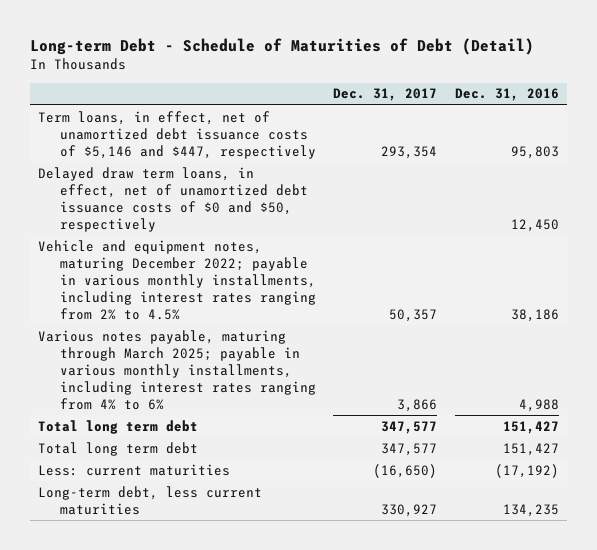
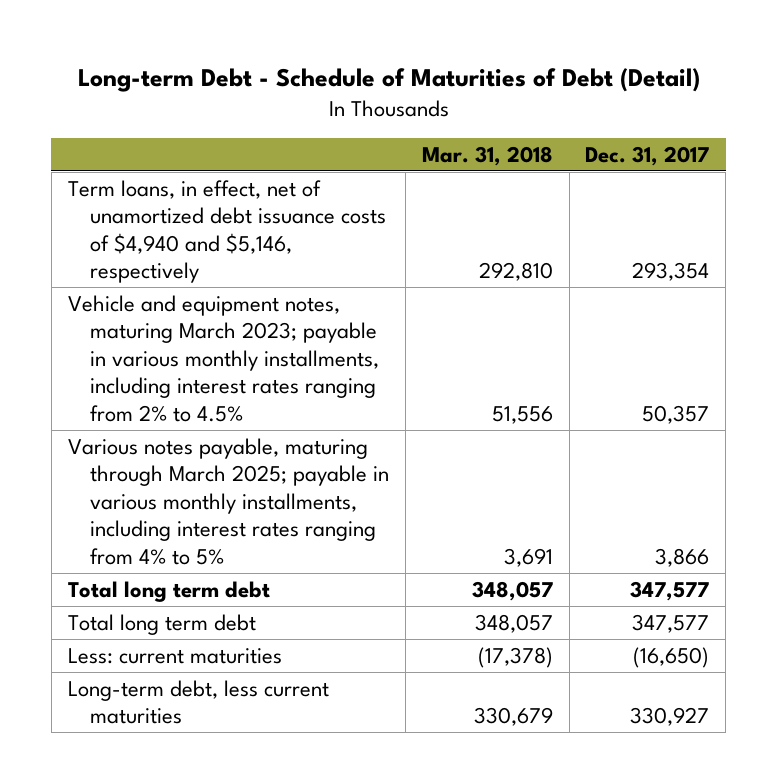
- | Dec. 31, 2017 | Dec. 31, 2016
+ | Mar. 31, 2018 | Dec. 31, 2017
- Term loans, in effect, net of unamortized debt issuance costs of $5,146 and $447, respectively | 293,354 | 95,803
- Delayed draw term loans, in effect, net of unamortized debt issuance costs of $0 and $50, respectively | | 12,450
- Vehicle and equipment notes, maturing December 2022; payable in various monthly installments, including interest rates ranging from 2% to 4.5% | 50,357 | 38,186
- Various notes payable, maturing through March 2025; payable in various monthly installments, including interest rates ranging from 4% to 6% | 3,866 | 4,988
+ Term loans, in effect, net of unamortized debt issuance costs of $4,940 and $5,146, respectively | 292,810 | 293,354
+ Vehicle and equipment notes, maturing March 2023; payable in various monthly installments, including interest rates ranging from 2% to 4.5% | 51,556 | 50,357
+ Various notes payable, maturing through March 2025; payable in various monthly installments, including interest rates ranging from 4% to 5% | 3,691 | 3,866

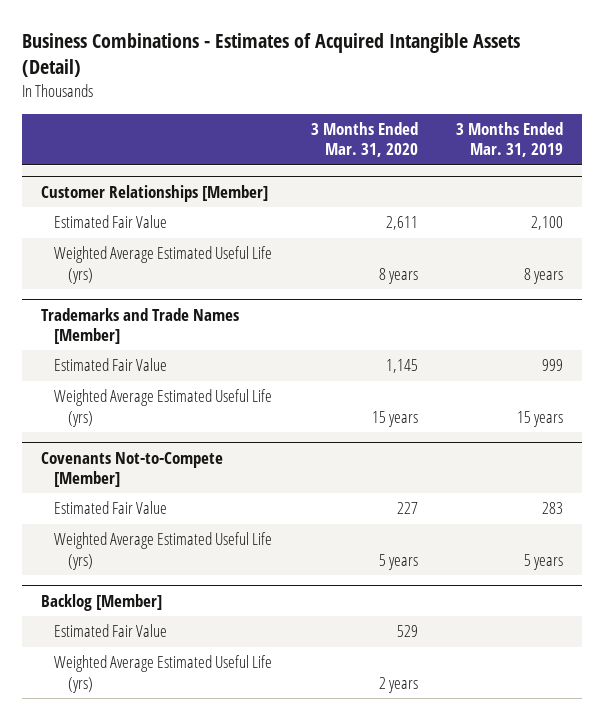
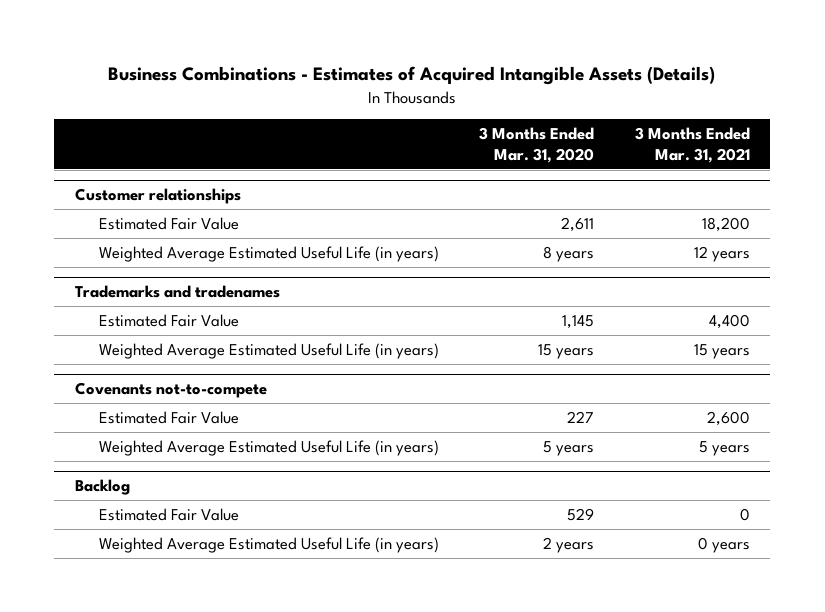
- Business Combinations - Estimates of Acquired Intangible Assets (Detail)
+ Business Combinations - Estimates of Acquired Intangible Assets (Details)
- | 3 Months Ended Mar. 31, 2020 | 3 Months Ended Mar. 31, 2019
+ | 3 Months Ended Mar. 31, 2020 | 3 Months Ended Mar. 31, 2021
- Customer Relationships [Member]
+ Customer relationships
- Weighted Average Estimated Useful Life (yrs) | 8 years | 8 years
- Trademarks and Trade Names [Member]
+ Weighted Average Estimated Useful Life (in years) | 8 years | 12 years
+ Trademarks and tradenames
- Weighted Average Estimated Useful Life (yrs) | 15 years | 15 years
- Covenants Not-to-Compete [Member]
+ Weighted Average Estimated Useful Life (in years) | 15 years | 15 years
+ Covenants not-to-compete
- Weighted Average Estimated Useful Life (yrs) | 5 years | 5 years
- Backlog [Member]
+ Weighted Average Estimated Useful Life (in years) | 5 years | 5 years
+ Backlog
- Weighted Average Estimated Useful Life (yrs) | 2 years |
+ Weighted Average Estimated Useful Life (in years) | 2 years | 0 years

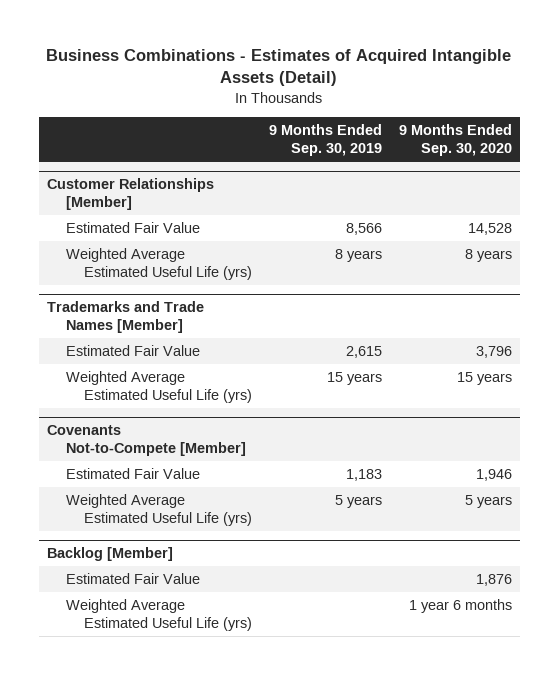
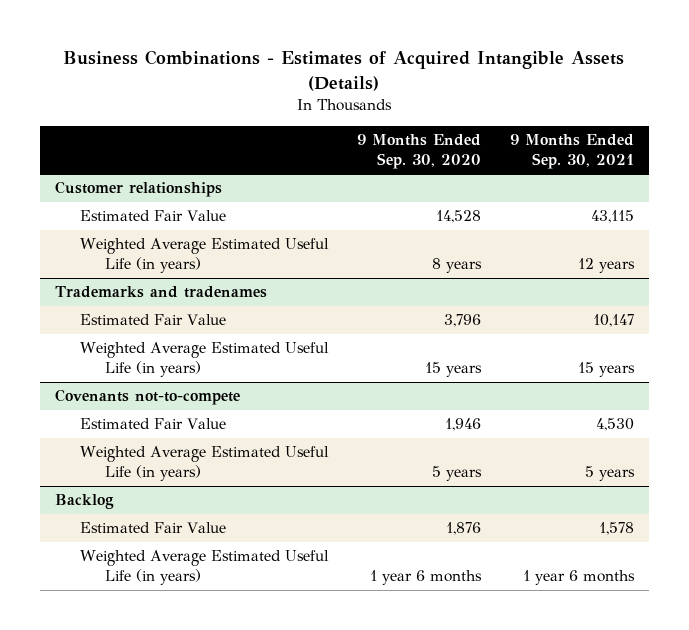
- Business Combinations - Estimates of Acquired Intangible Assets (Detail)
+ Business Combinations - Estimates of Acquired Intangible Assets (Details)
- | 9 Months Ended Sep. 30, 2019 | 9 Months Ended Sep. 30, 2020
+ | 9 Months Ended Sep. 30, 2020 | 9 Months Ended Sep. 30, 2021
- Customer Relationships [Member]
+ Customer relationships
- Weighted Average Estimated Useful Life (yrs) | 8 years | 8 years
- Trademarks and Trade Names [Member]
+ Weighted Average Estimated Useful Life (in years) | 8 years | 12 years
+ Trademarks and tradenames
- Weighted Average Estimated Useful Life (yrs) | 15 years | 15 years
- Covenants Not-to-Compete [Member]
+ Weighted Average Estimated Useful Life (in years) | 15 years | 15 years
+ Covenants not-to-compete
- Weighted Average Estimated Useful Life (yrs) | 5 years | 5 years
- Backlog [Member]
+ Weighted Average Estimated Useful Life (in years) | 5 years | 5 years
+ Backlog
- Weighted Average Estimated Useful Life (yrs) | | 1 year 6 months
+ Weighted Average Estimated Useful Life (in years) | 1 year 6 months | 1 year 6 months

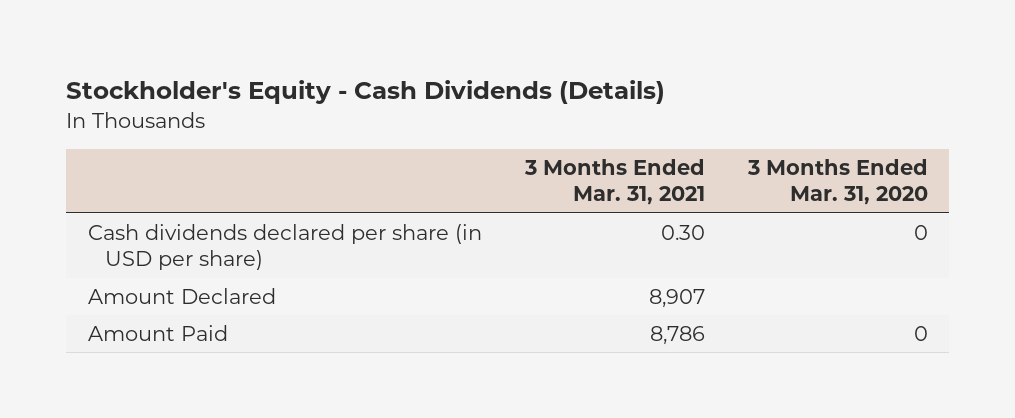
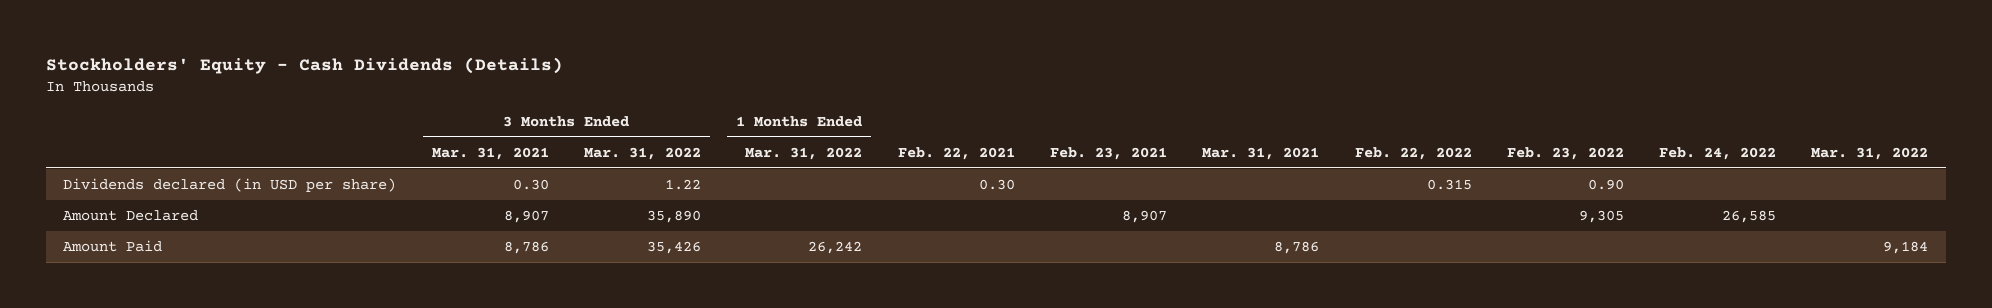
- Stockholder's Equity - Cash Dividends (Details)
+ Stockholders' Equity - Cash Dividends (Details)
- | 3 Months Ended Mar. 31, 2021 | 3 Months Ended Mar. 31, 2020
+ | 3 Months Ended Mar. 31, 2021 | 3 Months Ended Mar. 31, 2022 | 1 Months Ended Mar. 31, 2022 | Feb. 22, 2021 | Feb. 23, 2021 | Mar. 31, 2021 | Feb. 22, 2022 | Feb. 23, 2022 | Feb. 24, 2022 | Mar. 31, 2022
- Cash dividends declared per share (in USD per share) | 0.30 | 0
+ Dividends declared (in USD per share) | 0.30 | 1.22 | | 0.30 | | | 0.315 | 0.90 | |

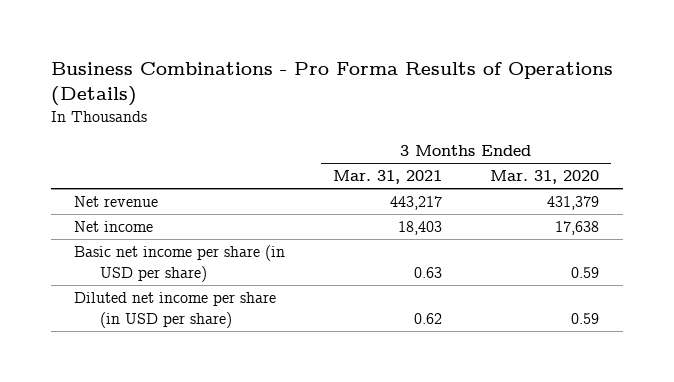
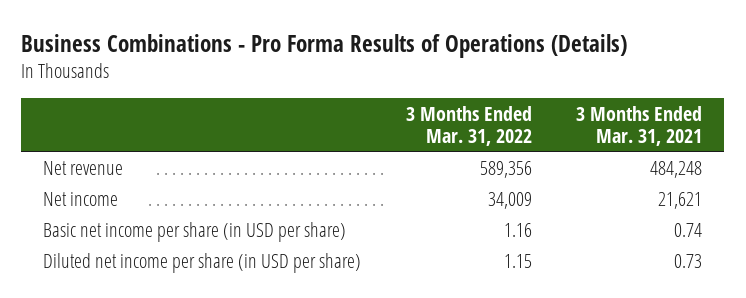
- | 3 Months Ended Mar. 31, 2021 | 3 Months Ended Mar. 31, 2020
+ | 3 Months Ended Mar. 31, 2022 | 3 Months Ended Mar. 31, 2021
- Net revenue | 443,217 | 431,379
- Net income | 18,403 | 17,638
- Basic net income per share (in USD per share) | 0.63 | 0.59
- Diluted net income per share (in USD per share) | 0.62 | 0.59
+ Net revenue | 589,356 | 484,248
+ Net income | 34,009 | 21,621
+ Basic net income per share (in USD per share) | 1.16 | 0.74
+ Diluted net income per share (in USD per share) | 1.15 | 0.73

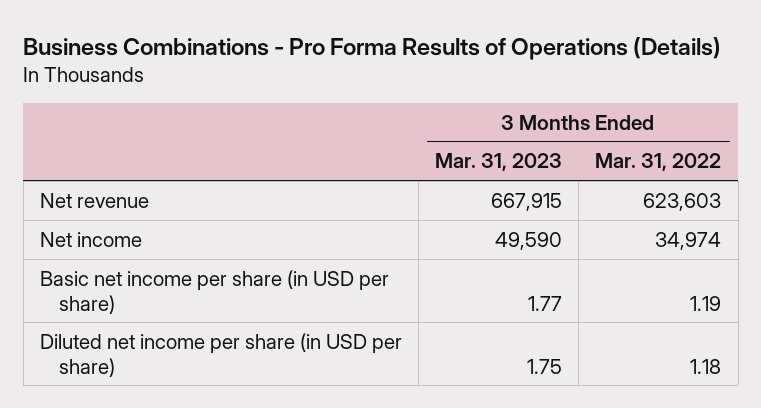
- | 3 Months Ended Mar. 31, 2022 | 3 Months Ended Mar. 31, 2021
+ | 3 Months Ended Mar. 31, 2023 | 3 Months Ended Mar. 31, 2022
- Net revenue | 589,356 | 484,248
- Net income | 34,009 | 21,621
- Basic net income per share (in USD per share) | 1.16 | 0.74
- Diluted net income per share (in USD per share) | 1.15 | 0.73
+ Net revenue | 667,915 | 623,603
+ Net income | 49,590 | 34,974
+ Basic net income per share (in USD per share) | 1.77 | 1.19
+ Diluted net income per share (in USD per share) | 1.75 | 1.18

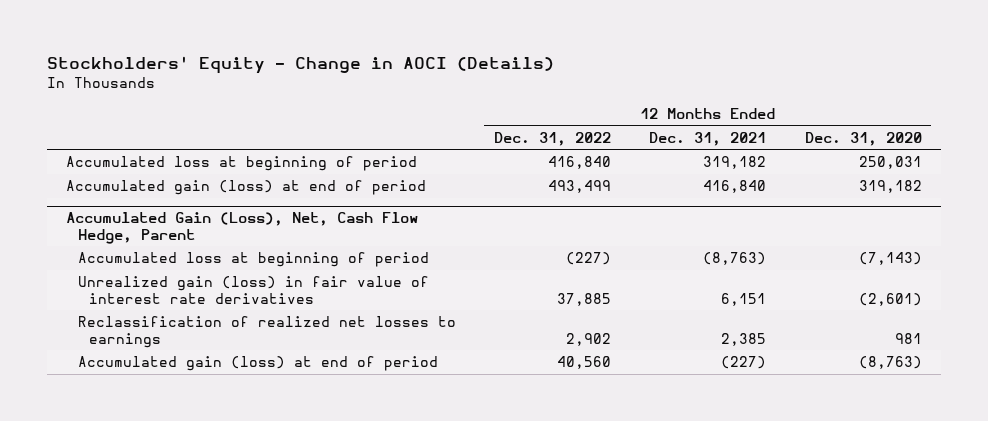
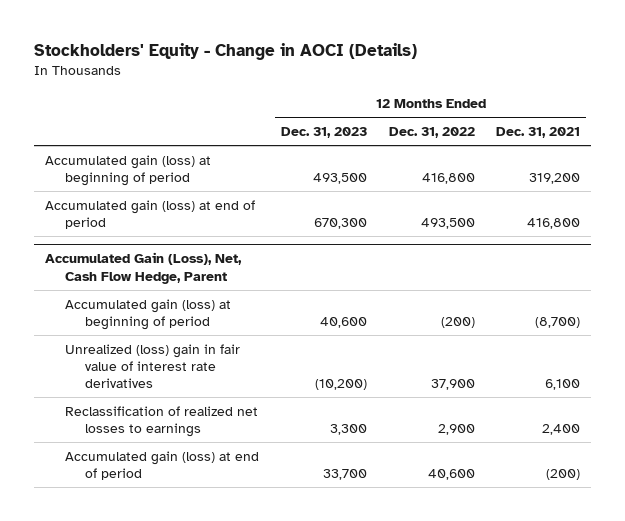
- | 12 Months Ended Dec. 31, 2022 | 12 Months Ended Dec. 31, 2021 | 12 Months Ended Dec. 31, 2020
+ | 12 Months Ended Dec. 31, 2023 | 12 Months Ended Dec. 31, 2022 | 12 Months Ended Dec. 31, 2021
- Accumulated loss at beginning of period | 416,840 | 319,182 | 250,031
- Accumulated gain (loss) at end of period | 493,499 | 416,840 | 319,182
+ Accumulated gain (loss) at beginning of period | 493,500 | 416,800 | 319,200
+ Accumulated gain (loss) at end of period | 670,300 | 493,500 | 416,800
@ Accumulated Gain (Loss), Net, Cash Flow Hedge, Parent
- Accumulated loss at beginning of period | (227) | (8,763) | (7,143)
- Unrealized gain (loss) in fair value of interest rate derivatives | 37,885 | 6,151 | (2,601)
- Reclassification of realized net losses to earnings | 2,902 | 2,385 | 981
- Accumulated gain (loss) at end of period | 40,560 | (227) | (8,763)
+ Accumulated gain (loss) at beginning of period | 40,600 | (200) | (8,700)
+ Unrealized (loss) gain in fair value of interest rate derivatives | (10,200) | 37,900 | 6,100
+ Reclassification of realized net losses to earnings | 3,300 | 2,900 | 2,400
+ Accumulated gain (loss) at end of period | 33,700 | 40,600 | (200)

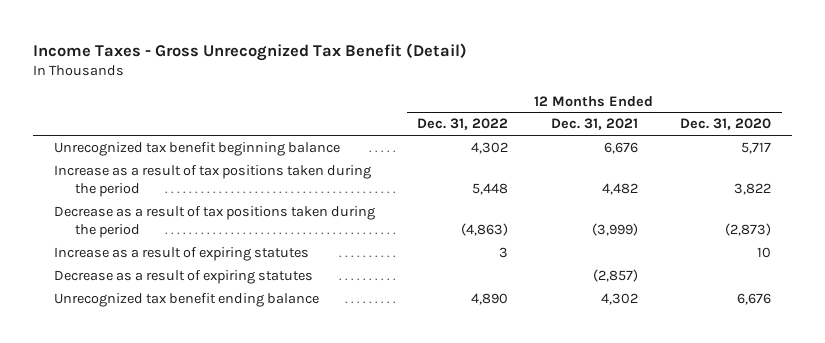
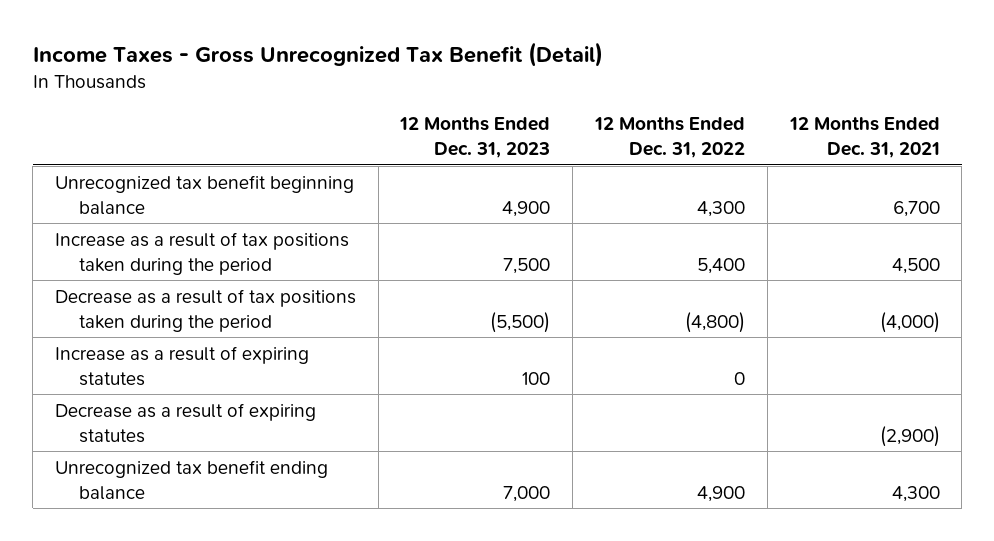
- | 12 Months Ended Dec. 31, 2022 | 12 Months Ended Dec. 31, 2021 | 12 Months Ended Dec. 31, 2020
+ | 12 Months Ended Dec. 31, 2023 | 12 Months Ended Dec. 31, 2022 | 12 Months Ended Dec. 31, 2021
- Unrecognized tax benefit beginning balance | 4,302 | 6,676 | 5,717
- Increase as a result of tax positions taken during the period | 5,448 | 4,482 | 3,822
- Decrease as a result of tax positions taken during the period | (4,863) | (3,999) | (2,873)
- Increase as a result of expiring statutes | 3 | | 10
- Decrease as a result of expiring statutes | | (2,857) |
- Unrecognized tax benefit ending balance | 4,890 | 4,302 | 6,676
+ Unrecognized tax benefit beginning balance | 4,900 | 4,300 | 6,700
+ Increase as a result of tax positions taken during the period | 7,500 | 5,400 | 4,500
+ Decrease as a result of tax positions taken during the period | (5,500) | (4,800) | (4,000)
+ Increase as a result of expiring statutes | 100 | 0 |
+ Decrease as a result of expiring statutes | | | (2,900)
+ Unrecognized tax benefit ending balance | 7,000 | 4,900 | 4,300

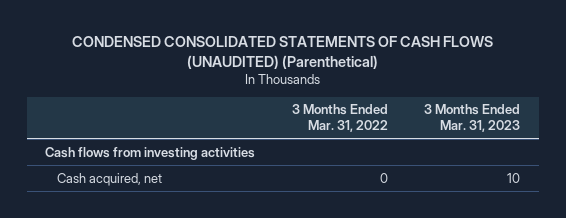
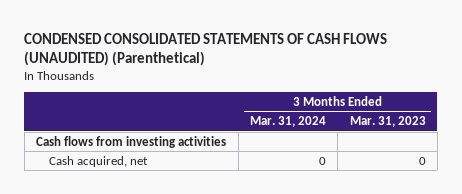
- | 3 Months Ended Mar. 31, 2022 | 3 Months Ended Mar. 31, 2023
+ | 3 Months Ended Mar. 31, 2024 | 3 Months Ended Mar. 31, 2023
- Cash acquired, net | 0 | 10
+ Cash acquired, net | 0 | 0

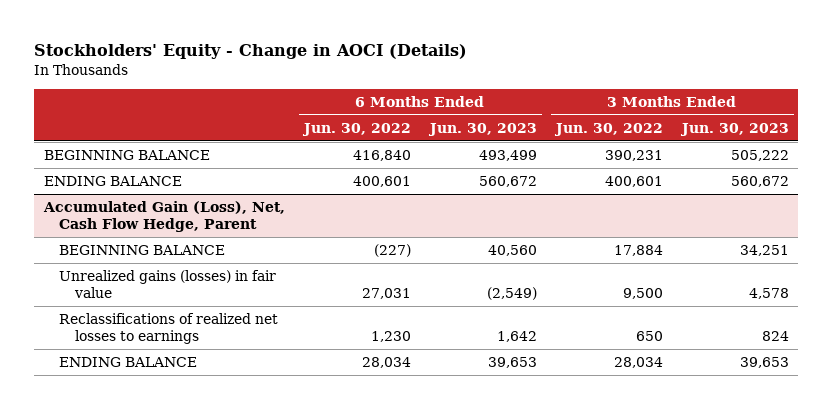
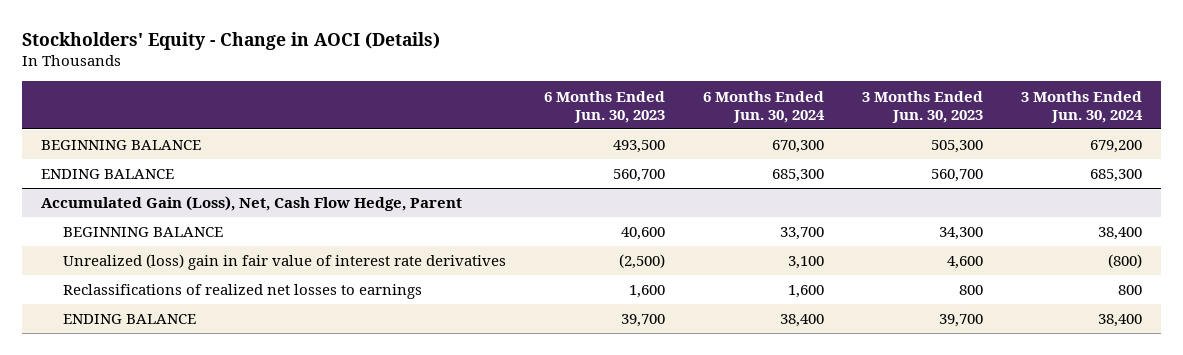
- | 6 Months Ended Jun. 30, 2022 | 6 Months Ended Jun. 30, 2023 | 3 Months Ended Jun. 30, 2022 | 3 Months Ended Jun. 30, 2023
+ | 6 Months Ended Jun. 30, 2023 | 6 Months Ended Jun. 30, 2024 | 3 Months Ended Jun. 30, 2023 | 3 Months Ended Jun. 30, 2024
- BEGINNING BALANCE | 416,840 | 493,499 | 390,231 | 505,222
- ENDING BALANCE | 400,601 | 560,672 | 400,601 | 560,672
+ BEGINNING BALANCE | 493,500 | 670,300 | 505,300 | 679,200
+ ENDING BALANCE | 560,700 | 685,300 | 560,700 | 685,300
@ Accumulated Gain (Loss), Net, Cash Flow Hedge, Parent
- BEGINNING BALANCE | (227) | 40,560 | 17,884 | 34,251
- Unrealized gains (losses) in fair value | 27,031 | (2,549) | 9,500 | 4,578
- Reclassifications of realized net losses to earnings | 1,230 | 1,642 | 650 | 824
- ENDING BALANCE | 28,034 | 39,653 | 28,034 | 39,653
+ BEGINNING BALANCE | 40,600 | 33,700 | 34,300 | 38,400
+ Unrealized (loss) gain in fair value of interest rate derivatives | (2,500) | 3,100 | 4,600 | (800)
+ Reclassifications of realized net losses to earnings | 1,600 | 1,600 | 800 | 800
+ ENDING BALANCE | 39,700 | 38,400 | 39,700 | 38,400

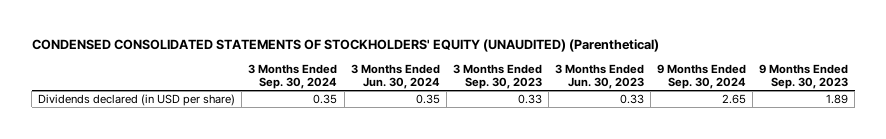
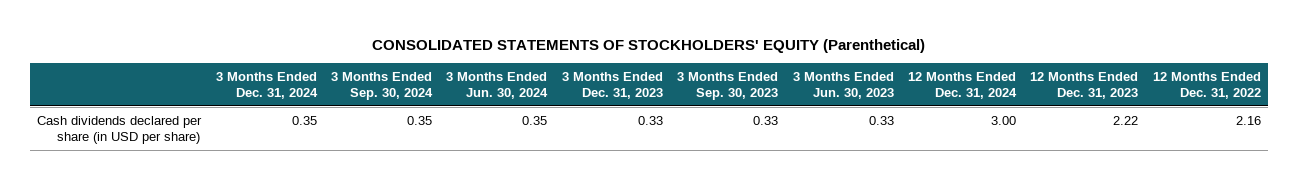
- CONDENSED CONSOLIDATED STATEMENTS OF STOCKHOLDERS' EQUITY (UNAUDITED) (Parenthetical)
+ CONSOLIDATED STATEMENTS OF STOCKHOLDERS' EQUITY (Parenthetical)
- | 3 Months Ended Sep. 30, 2024 | 3 Months Ended Jun. 30, 2024 | 3 Months Ended Sep. 30, 2023 | 3 Months Ended Jun. 30, 2023 | 9 Months Ended Sep. 30, 2024 | 9 Months Ended Sep. 30, 2023
+ | 3 Months Ended Dec. 31, 2024 | 3 Months Ended Sep. 30, 2024 | 3 Months Ended Jun. 30, 2024 | 3 Months Ended Dec. 31, 2023 | 3 Months Ended Sep. 30, 2023 | 3 Months Ended Jun. 30, 2023 | 12 Months Ended Dec. 31, 2024 | 12 Months Ended Dec. 31, 2023 | 12 Months Ended Dec. 31, 2022
- Dividends declared (in USD per share) | 0.35 | 0.35 | 0.33 | 0.33 | 2.65 | 1.89
+ Cash dividends declared per share (in USD per share) | 0.35 | 0.35 | 0.35 | 0.33 | 0.33 | 0.33 | 3.00 | 2.22 | 2.16

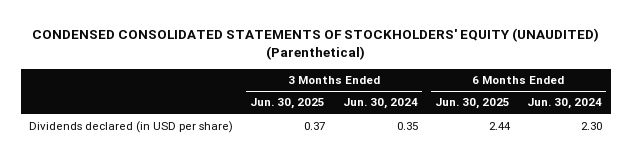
- CONSOLIDATED STATEMENTS OF STOCKHOLDERS' EQUITY (Parenthetical)
+ CONDENSED CONSOLIDATED STATEMENTS OF STOCKHOLDERS' EQUITY (UNAUDITED) (Parenthetical)
- | 3 Months Ended Dec. 31, 2024 | 3 Months Ended Sep. 30, 2024 | 3 Months Ended Jun. 30, 2024 | 3 Months Ended Dec. 31, 2023 | 3 Months Ended Sep. 30, 2023 | 3 Months Ended Jun. 30, 2023 | 12 Months Ended Dec. 31, 2024 | 12 Months Ended Dec. 31, 2023 | 12 Months Ended Dec. 31, 2022
+ | 3 Months Ended Jun. 30, 2025 | 3 Months Ended Jun. 30, 2024 | 6 Months Ended Jun. 30, 2025 | 6 Months Ended Jun. 30, 2024
- Cash dividends declared per share (in USD per share) | 0.35 | 0.35 | 0.35 | 0.33 | 0.33 | 0.33 | 3.00 | 2.22 | 2.16
+ Dividends declared (in USD per share) | 0.37 | 0.35 | 2.44 | 2.30

